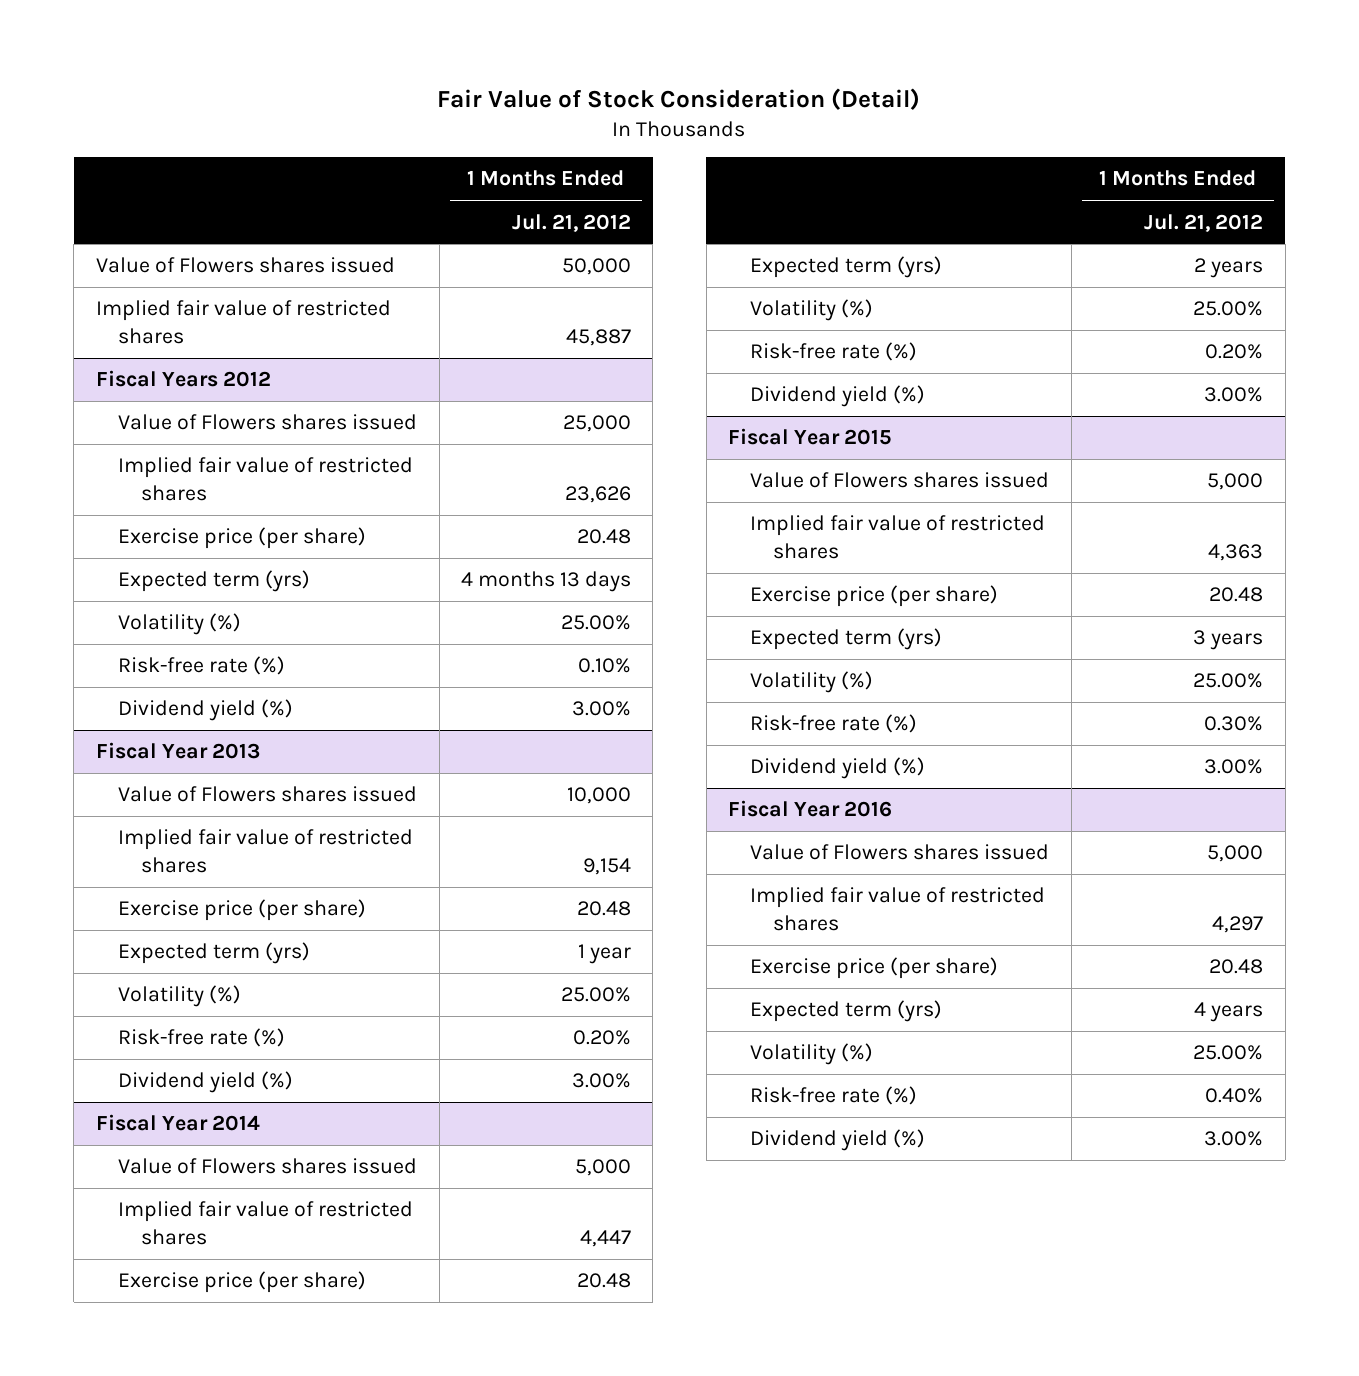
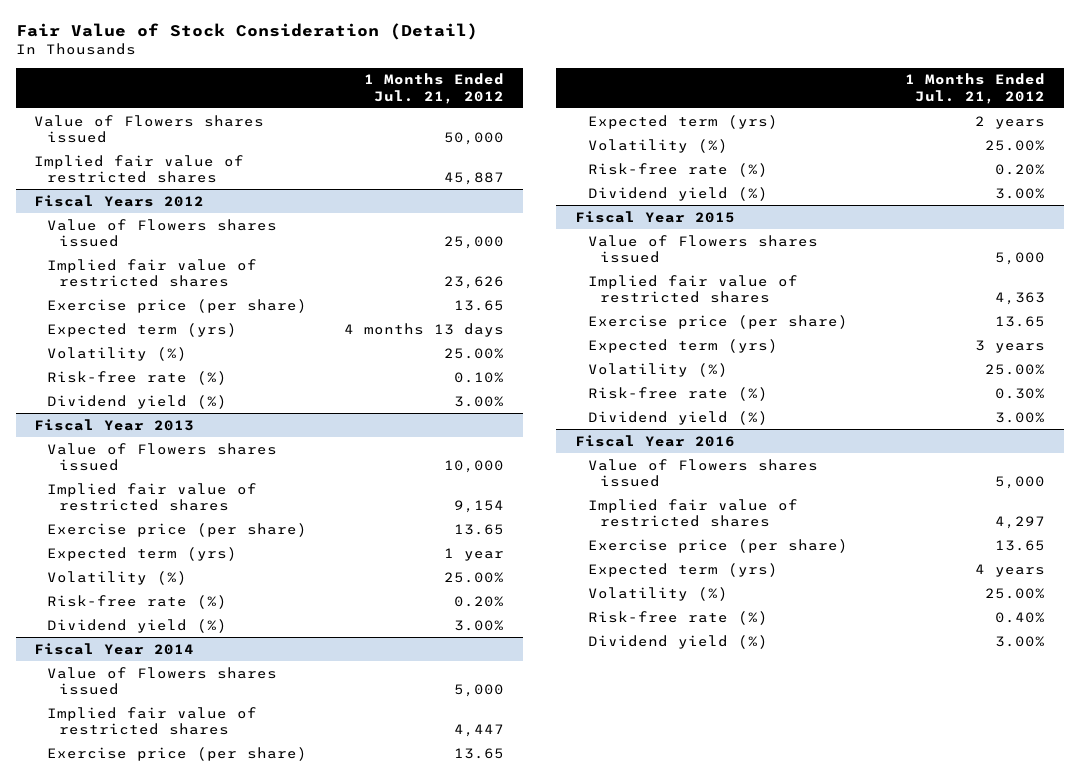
@ Fiscal Years 2012
- Exercise price (per share) | 20.48
+ Exercise price (per share) | 13.65
@ Fiscal Year 2013
- Exercise price (per share) | 20.48
+ Exercise price (per share) | 13.65
@ Fiscal Year 2014
- Exercise price (per share) | 20.48
+ Exercise price (per share) | 13.65
@ Fiscal Year 2015
- Exercise price (per share) | 20.48
+ Exercise price (per share) | 13.65
@ Fiscal Year 2016
- Exercise price (per share) | 20.48
+ Exercise price (per share) | 13.65

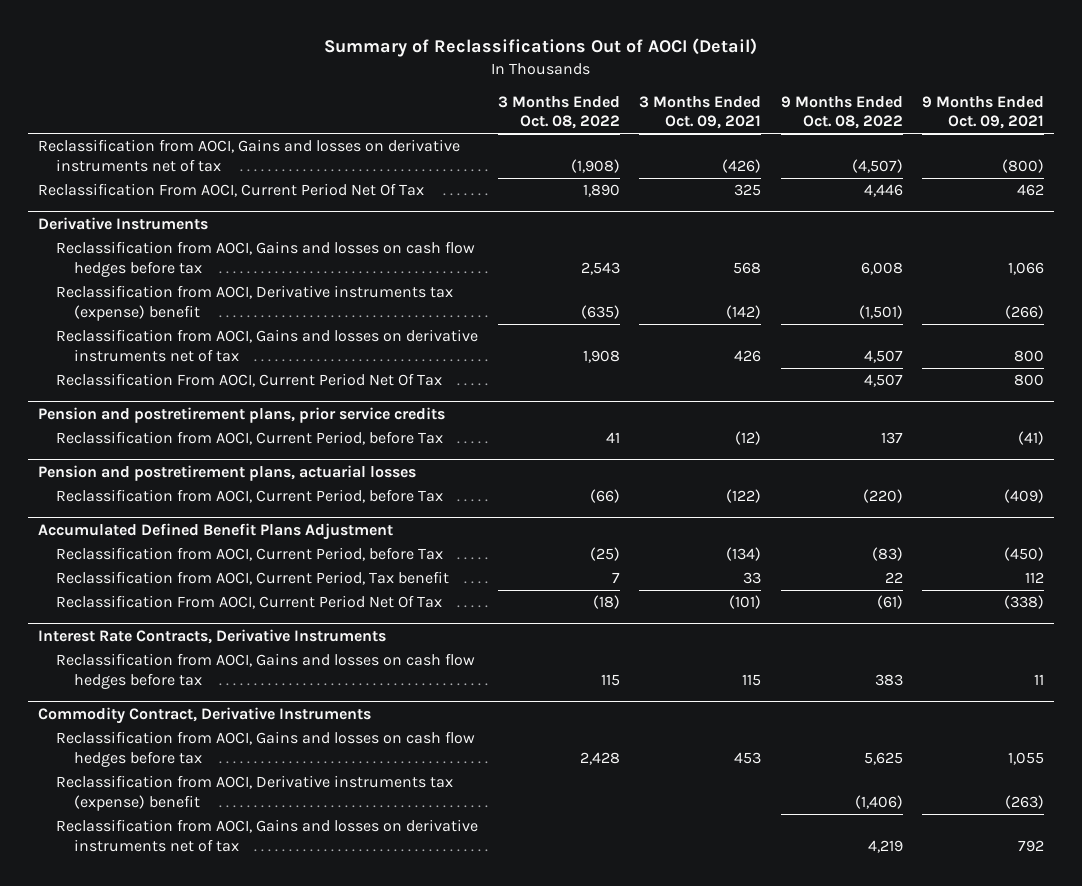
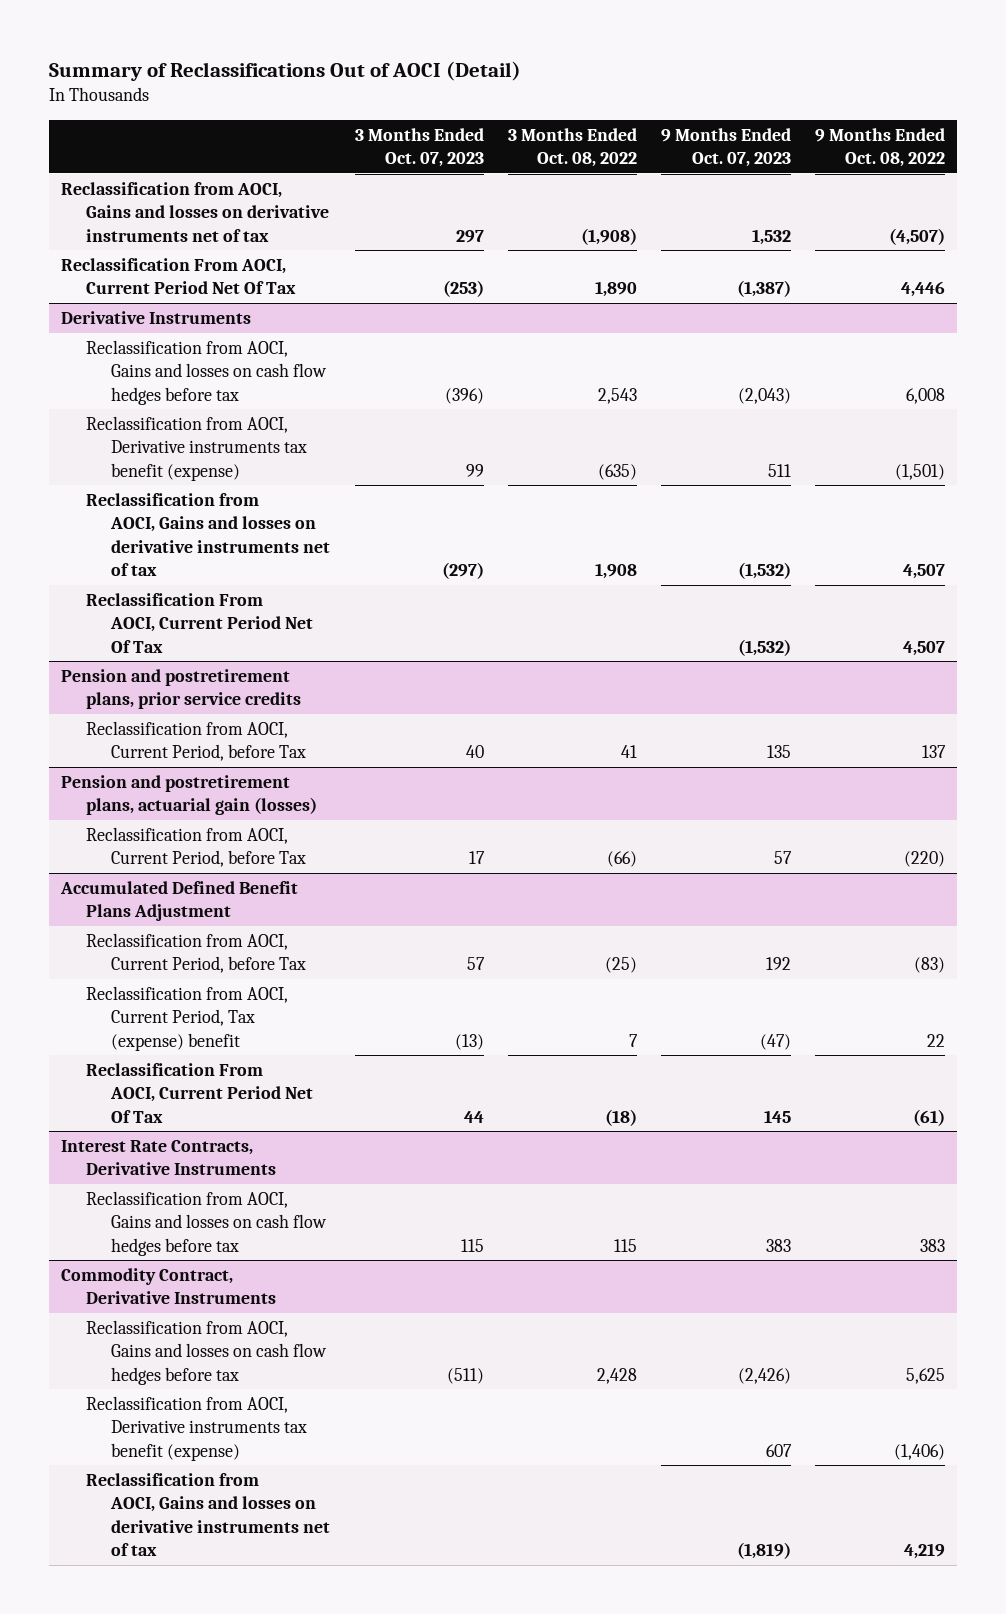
- | 3 Months Ended Oct. 08, 2022 | 3 Months Ended Oct. 09, 2021 | 9 Months Ended Oct. 08, 2022 | 9 Months Ended Oct. 09, 2021
+ | 3 Months Ended Oct. 07, 2023 | 3 Months Ended Oct. 08, 2022 | 9 Months Ended Oct. 07, 2023 | 9 Months Ended Oct. 08, 2022
@ Derivative Instruments
- Reclassification from AOCI, Derivative instruments tax (expense) benefit | (635) | (142) | (1,501) | (266)
+ Reclassification from AOCI, Derivative instruments tax benefit (expense) | 99 | (635) | 511 | (1,501)
- Pension and postretirement plans, actuarial losses
+ Pension and postretirement plans, actuarial gain (losses)
@ Accumulated Defined Benefit Plans Adjustment
- Reclassification from AOCI, Current Period, Tax benefit | 7 | 33 | 22 | 112
+ Reclassification from AOCI, Current Period, Tax (expense) benefit | (13) | 7 | (47) | 22
@ Commodity Contract, Derivative Instruments
- Reclassification from AOCI, Derivative instruments tax (expense) benefit | | | (1,406) | (263)
+ Reclassification from AOCI, Derivative instruments tax benefit (expense) | | | 607 | (1,406)

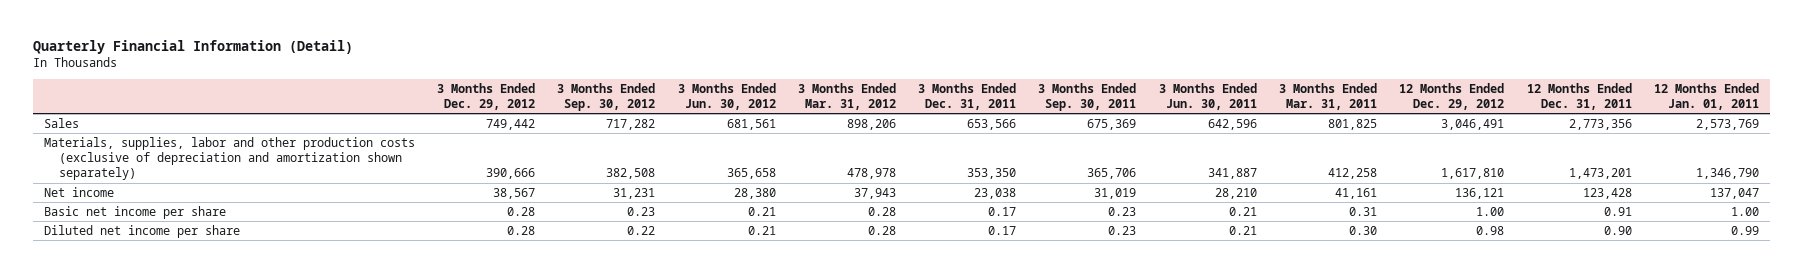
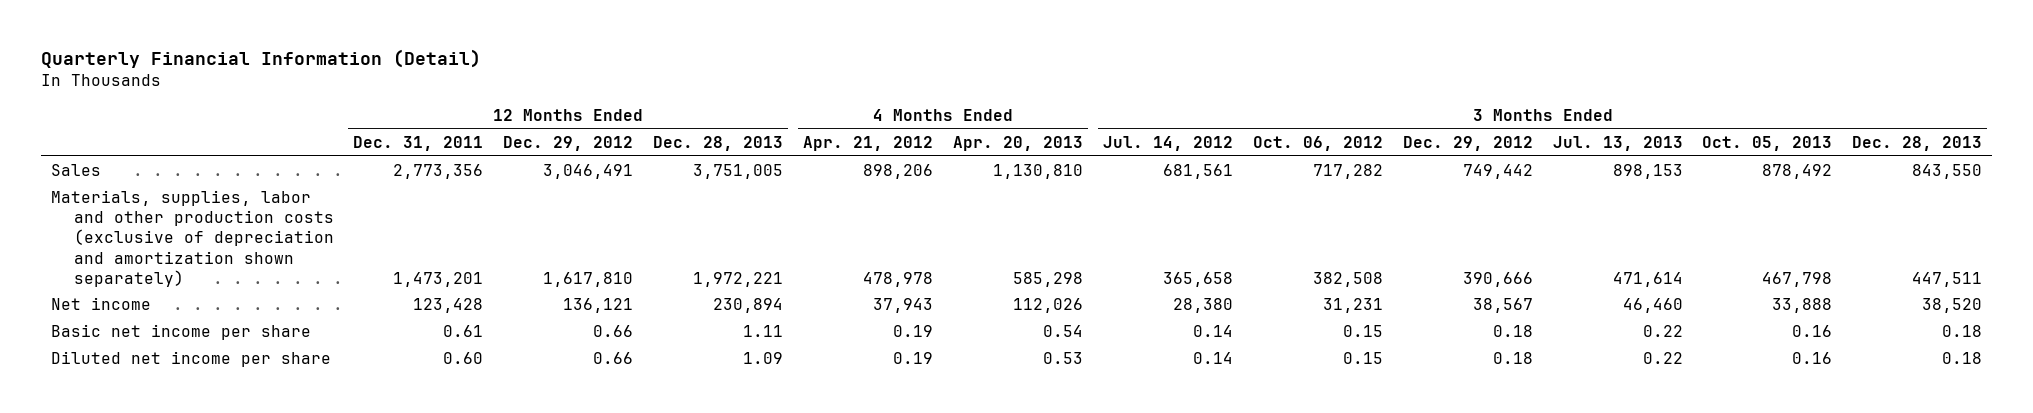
- | 3 Months Ended Dec. 29, 2012 | 3 Months Ended Sep. 30, 2012 | 3 Months Ended Jun. 30, 2012 | 3 Months Ended Mar. 31, 2012 | 3 Months Ended Dec. 31, 2011 | 3 Months Ended Sep. 30, 2011 | 3 Months Ended Jun. 30, 2011 | 3 Months Ended Mar. 31, 2011 | 12 Months Ended Dec. 29, 2012 | 12 Months Ended Dec. 31, 2011 | 12 Months Ended Jan. 01, 2011
+ | 12 Months Ended Dec. 31, 2011 | 12 Months Ended Dec. 29, 2012 | 12 Months Ended Dec. 28, 2013 | 4 Months Ended Apr. 21, 2012 | 4 Months Ended Apr. 20, 2013 | 3 Months Ended Jul. 14, 2012 | 3 Months Ended Oct. 06, 2012 | 3 Months Ended Dec. 29, 2012 | 3 Months Ended Jul. 13, 2013 | 3 Months Ended Oct. 05, 2013 | 3 Months Ended Dec. 28, 2013
- Basic net income per share | 0.28 | 0.23 | 0.21 | 0.28 | 0.17 | 0.23 | 0.21 | 0.31 | 1.00 | 0.91 | 1.00
- Diluted net income per share | 0.28 | 0.22 | 0.21 | 0.28 | 0.17 | 0.23 | 0.21 | 0.30 | 0.98 | 0.90 | 0.99
+ Basic net income per share | 0.61 | 0.66 | 1.11 | 0.19 | 0.54 | 0.14 | 0.15 | 0.18 | 0.22 | 0.16 | 0.18
+ Diluted net income per share | 0.60 | 0.66 | 1.09 | 0.19 | 0.53 | 0.14 | 0.15 | 0.18 | 0.22 | 0.16 | 0.18

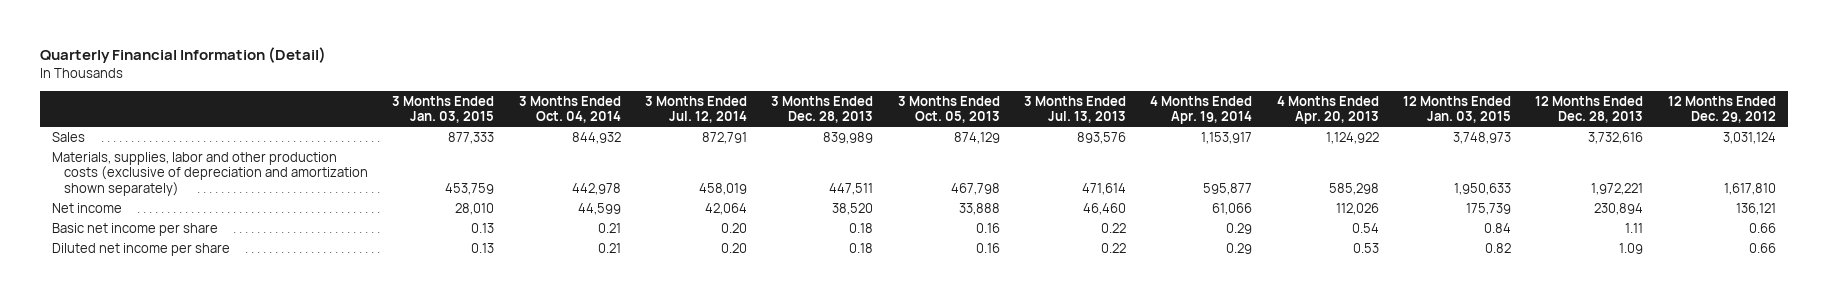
- | 12 Months Ended Dec. 31, 2011 | 12 Months Ended Dec. 29, 2012 | 12 Months Ended Dec. 28, 2013 | 4 Months Ended Apr. 21, 2012 | 4 Months Ended Apr. 20, 2013 | 3 Months Ended Jul. 14, 2012 | 3 Months Ended Oct. 06, 2012 | 3 Months Ended Dec. 29, 2012 | 3 Months Ended Jul. 13, 2013 | 3 Months Ended Oct. 05, 2013 | 3 Months Ended Dec. 28, 2013
+ | 3 Months Ended Jan. 03, 2015 | 3 Months Ended Oct. 04, 2014 | 3 Months Ended Jul. 12, 2014 | 3 Months Ended Dec. 28, 2013 | 3 Months Ended Oct. 05, 2013 | 3 Months Ended Jul. 13, 2013 | 4 Months Ended Apr. 19, 2014 | 4 Months Ended Apr. 20, 2013 | 12 Months Ended Jan. 03, 2015 | 12 Months Ended Dec. 28, 2013 | 12 Months Ended Dec. 29, 2012
- Sales | 2,773,356 | 3,046,491 | 3,751,005 | 898,206 | 1,130,810 | 681,561 | 717,282 | 749,442 | 898,153 | 878,492 | 843,550
+ Sales | 877,333 | 844,932 | 872,791 | 839,989 | 874,129 | 893,576 | 1,153,917 | 1,124,922 | 3,748,973 | 3,732,616 | 3,031,124

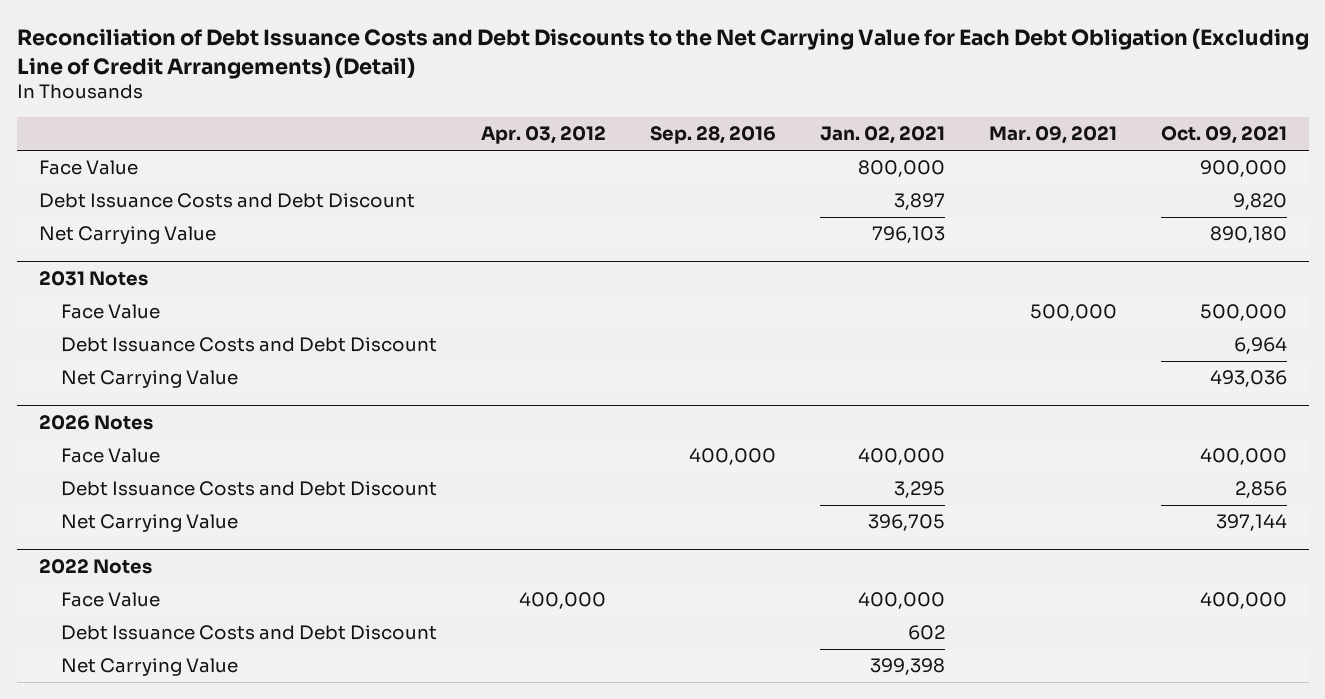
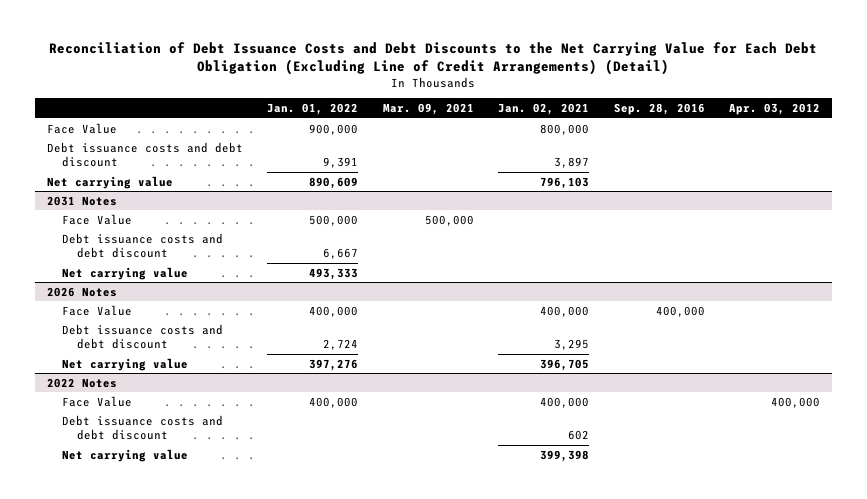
- | Apr. 03, 2012 | Sep. 28, 2016 | Jan. 02, 2021 | Mar. 09, 2021 | Oct. 09, 2021
+ | Jan. 01, 2022 | Mar. 09, 2021 | Jan. 02, 2021 | Sep. 28, 2016 | Apr. 03, 2012
- Debt Issuance Costs and Debt Discount | | | 3,897 | | 9,820
- Net Carrying Value | | | 796,103 | | 890,180
+ Debt issuance costs and debt discount | 9,391 | | 3,897 | |
+ Net carrying value | 890,609 | | 796,103 | |
@ 2031 Notes
- Debt Issuance Costs and Debt Discount | | | | | 6,964
- Net Carrying Value | | | | | 493,036
+ Debt issuance costs and debt discount | 6,667 | | | |
+ Net carrying value | 493,333 | | | |
@ 2026 Notes
- Debt Issuance Costs and Debt Discount | | | 3,295 | | 2,856
- Net Carrying Value | | | 396,705 | | 397,144
+ Debt issuance costs and debt discount | 2,724 | | 3,295 | |
+ Net carrying value | 397,276 | | 396,705 | |
@ 2022 Notes
- Debt Issuance Costs and Debt Discount | | | 602 | |
- Net Carrying Value | | | 399,398 | |
+ Debt issuance costs and debt discount | | | 602 | |
+ Net carrying value | | | 399,398 | |

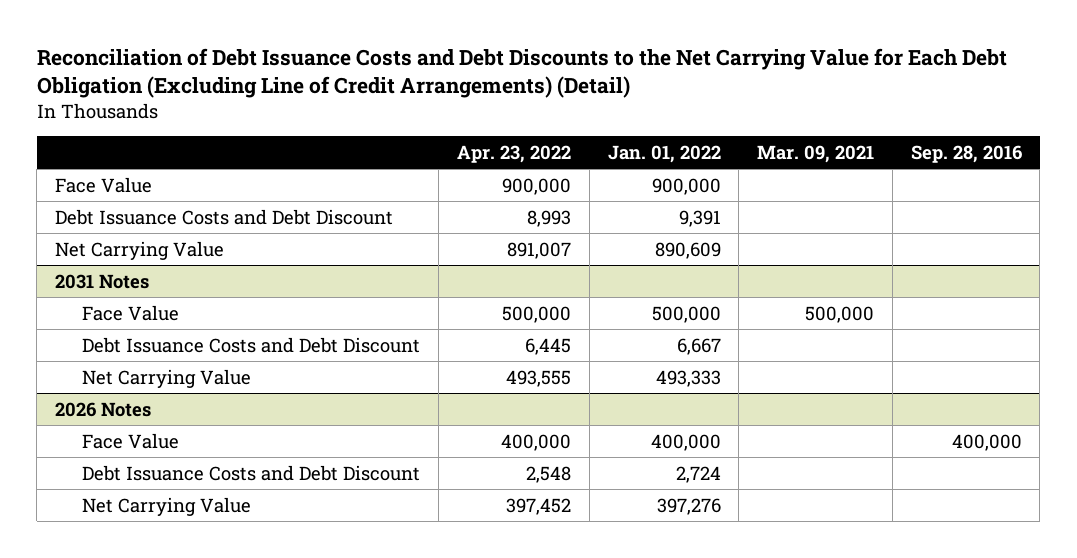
- | Jan. 01, 2022 | Mar. 09, 2021 | Jan. 02, 2021 | Sep. 28, 2016 | Apr. 03, 2012
+ | Apr. 23, 2022 | Jan. 01, 2022 | Mar. 09, 2021 | Sep. 28, 2016
- Debt issuance costs and debt discount | 9,391 | | 3,897 | |
- Net carrying value | 890,609 | | 796,103 | |
+ Debt Issuance Costs and Debt Discount | 8,993 | 9,391 | |
+ Net Carrying Value | 891,007 | 890,609 | |
@ 2031 Notes
- Debt issuance costs and debt discount | 6,667 | | | |
- Net carrying value | 493,333 | | | |
+ Debt Issuance Costs and Debt Discount | 6,445 | 6,667 | |
+ Net Carrying Value | 493,555 | 493,333 | |
@ 2026 Notes
- Debt issuance costs and debt discount | 2,724 | | 3,295 | |
- Net carrying value | 397,276 | | 396,705 | |
- 2022 Notes
- Face Value | 400,000 | | 400,000 | | 400,000
- Debt issuance costs and debt discount | | | 602 | |
- Net carrying value | | | 399,398 | |
@ 2026 Notes
+ Debt Issuance Costs and Debt Discount | 2,548 | 2,724 | |
+ Net Carrying Value | 397,452 | 397,276 | |

